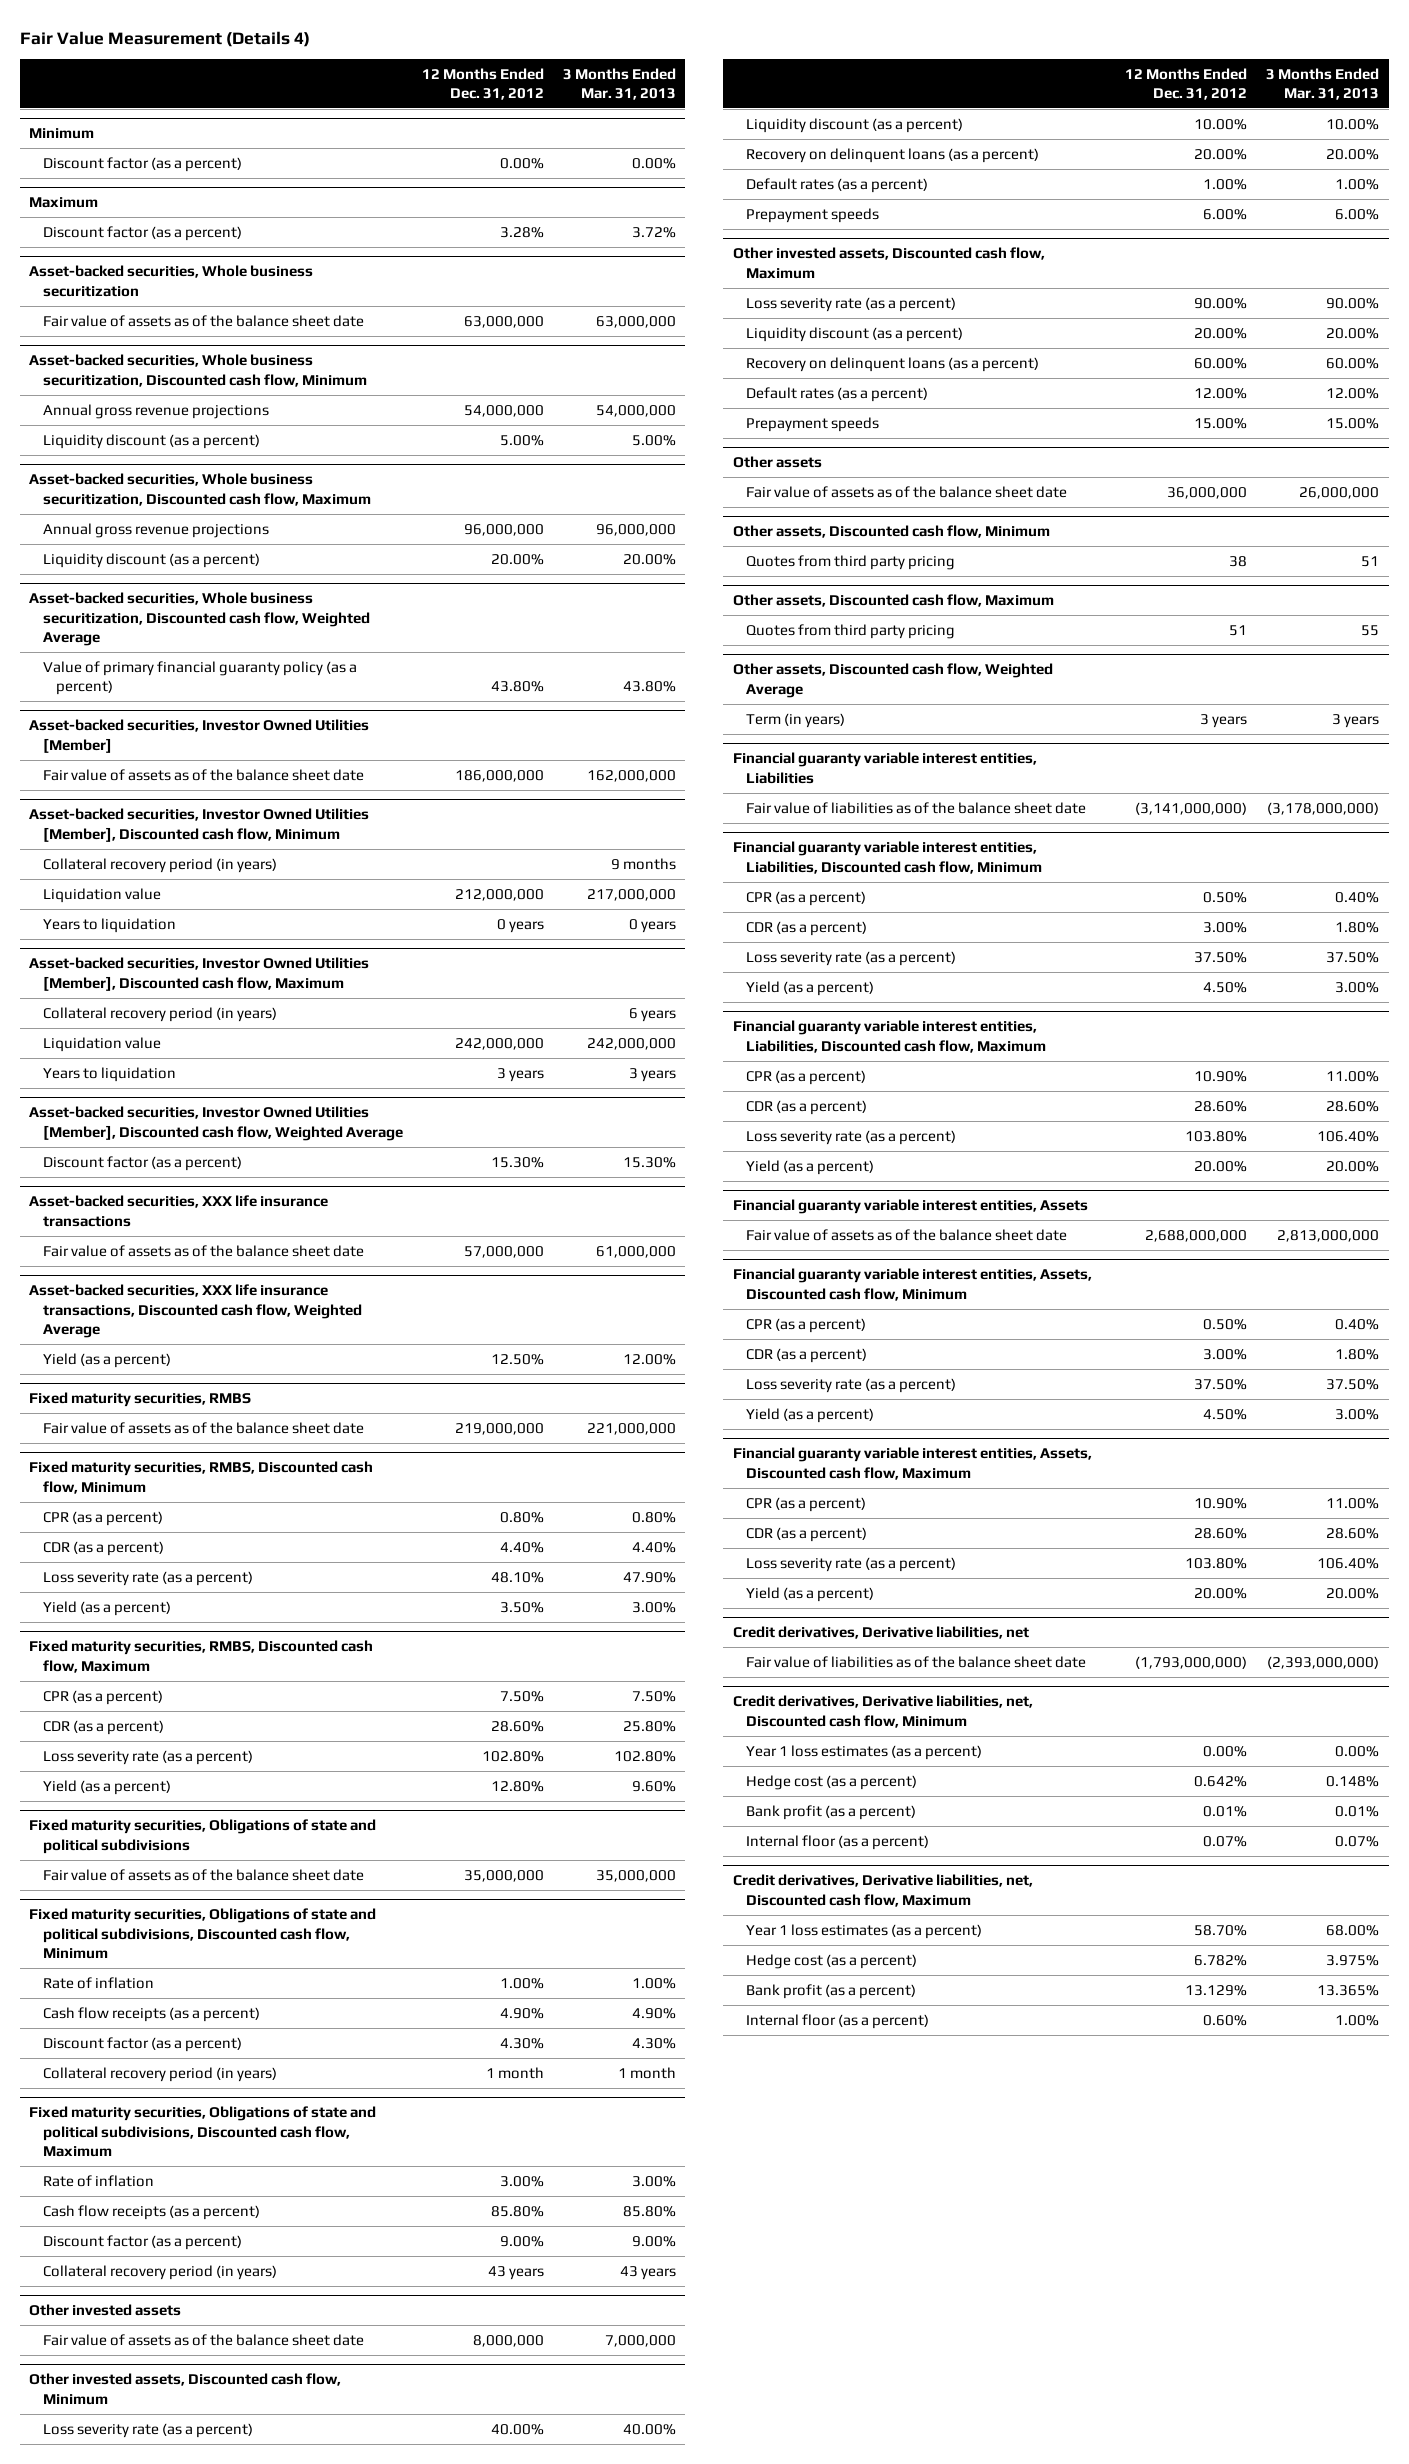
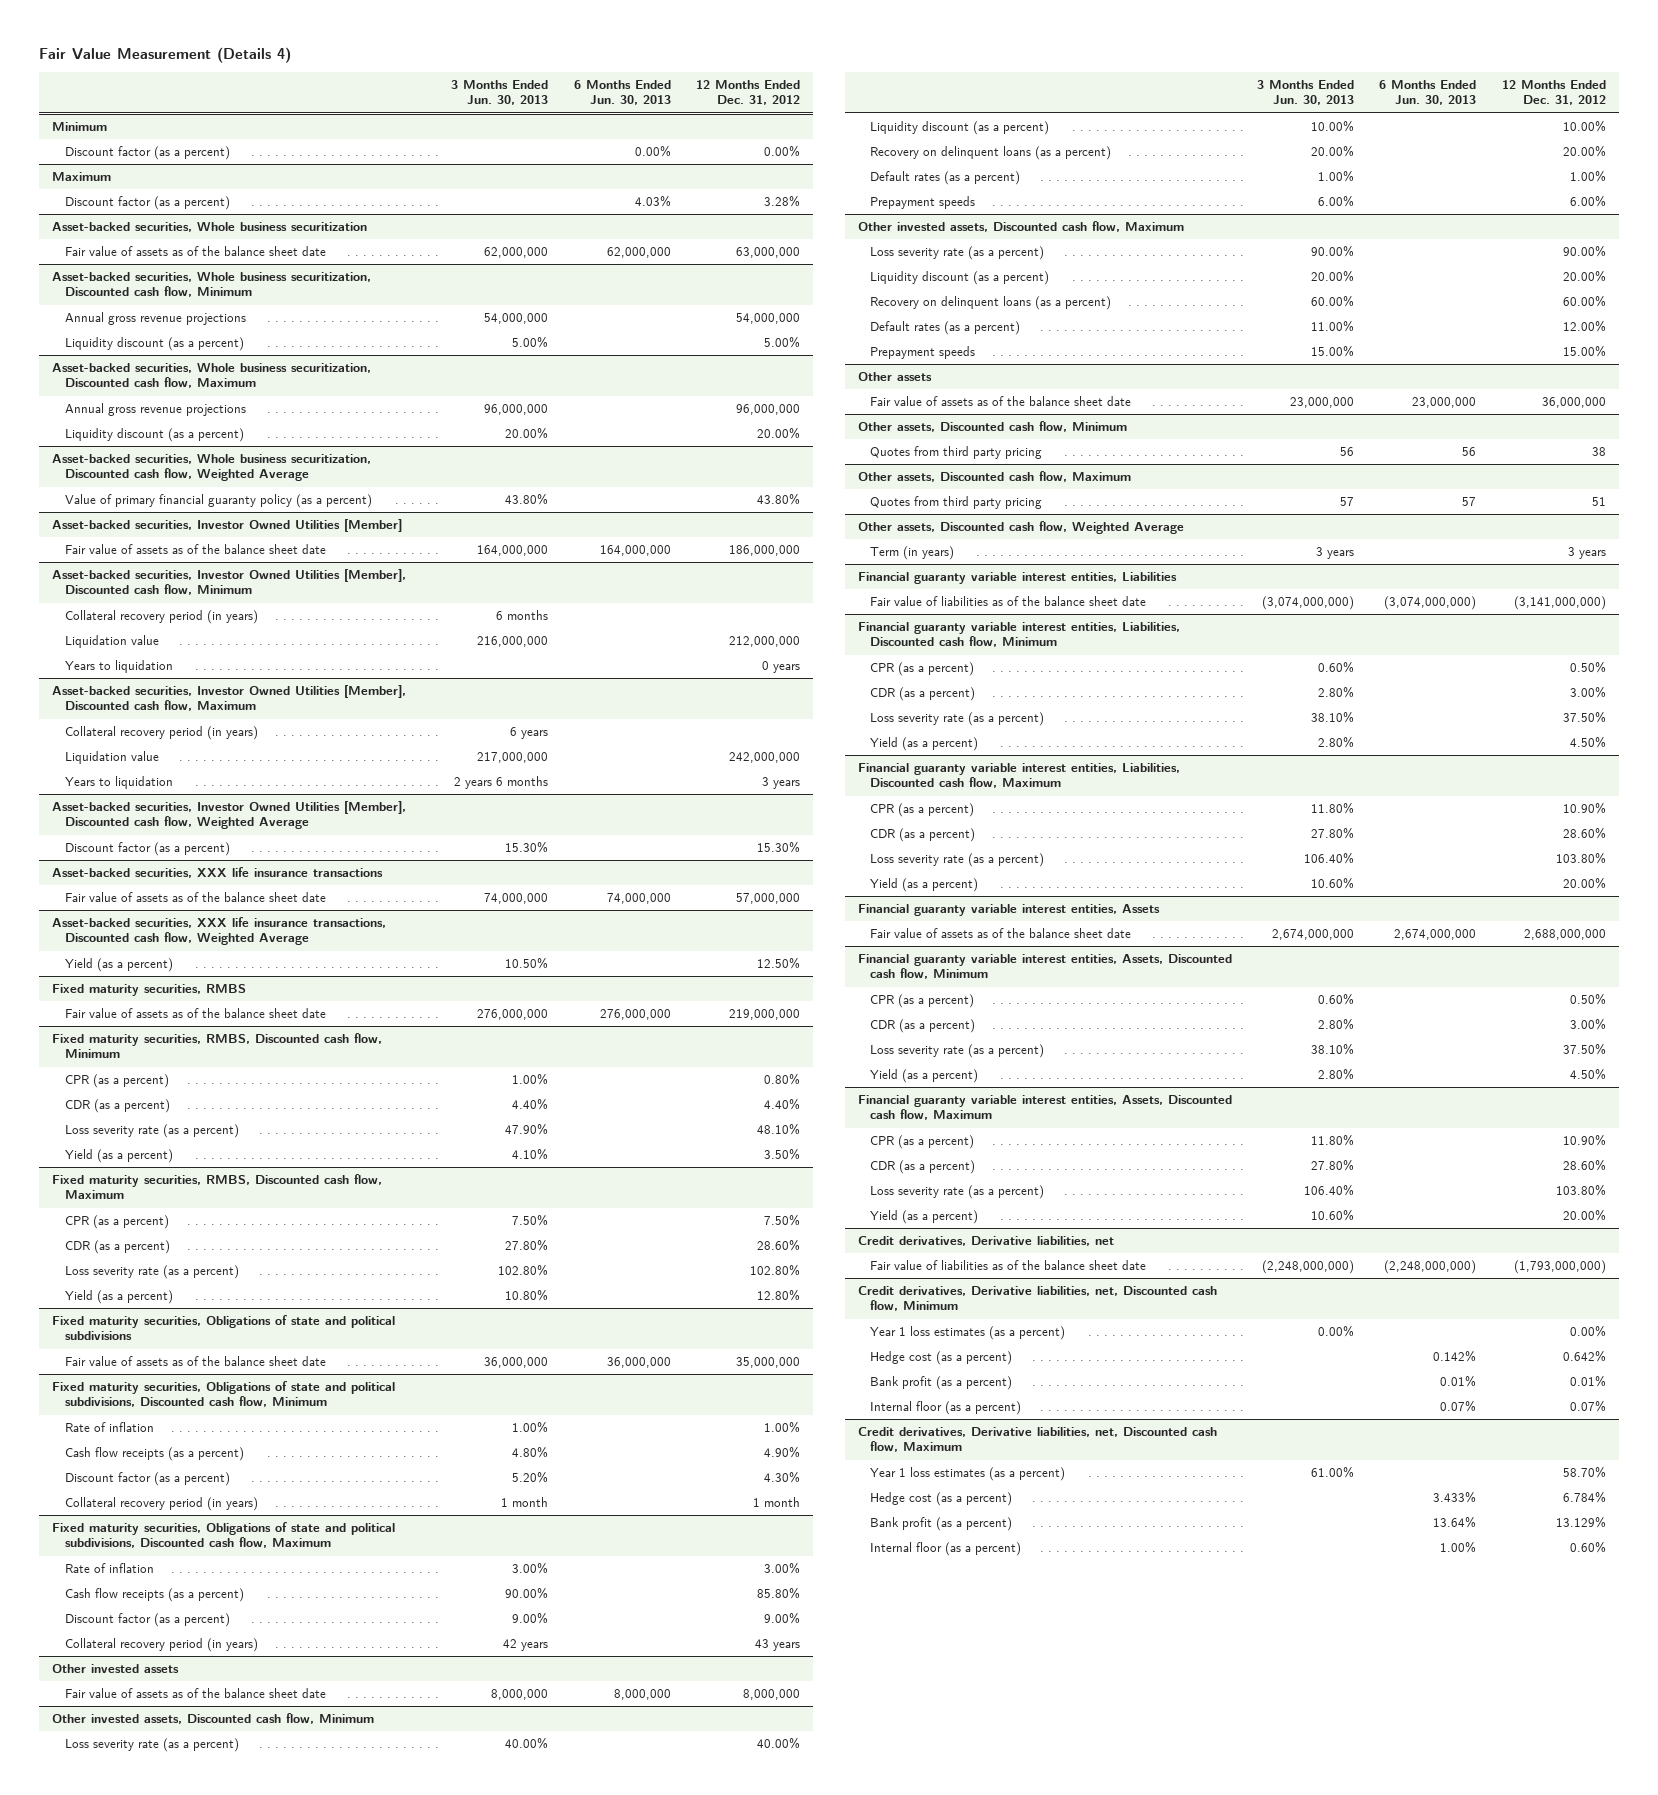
- | 12 Months Ended Dec. 31, 2012 | 3 Months Ended Mar. 31, 2013
+ | 3 Months Ended Jun. 30, 2013 | 6 Months Ended Jun. 30, 2013 | 12 Months Ended Dec. 31, 2012
@ Credit derivatives, Derivative liabilities, net, Discounted cash flow, Maximum
- Hedge cost (as a percent) | 6.782% | 3.975%
+ Hedge cost (as a percent) | | 3.433% | 6.784%

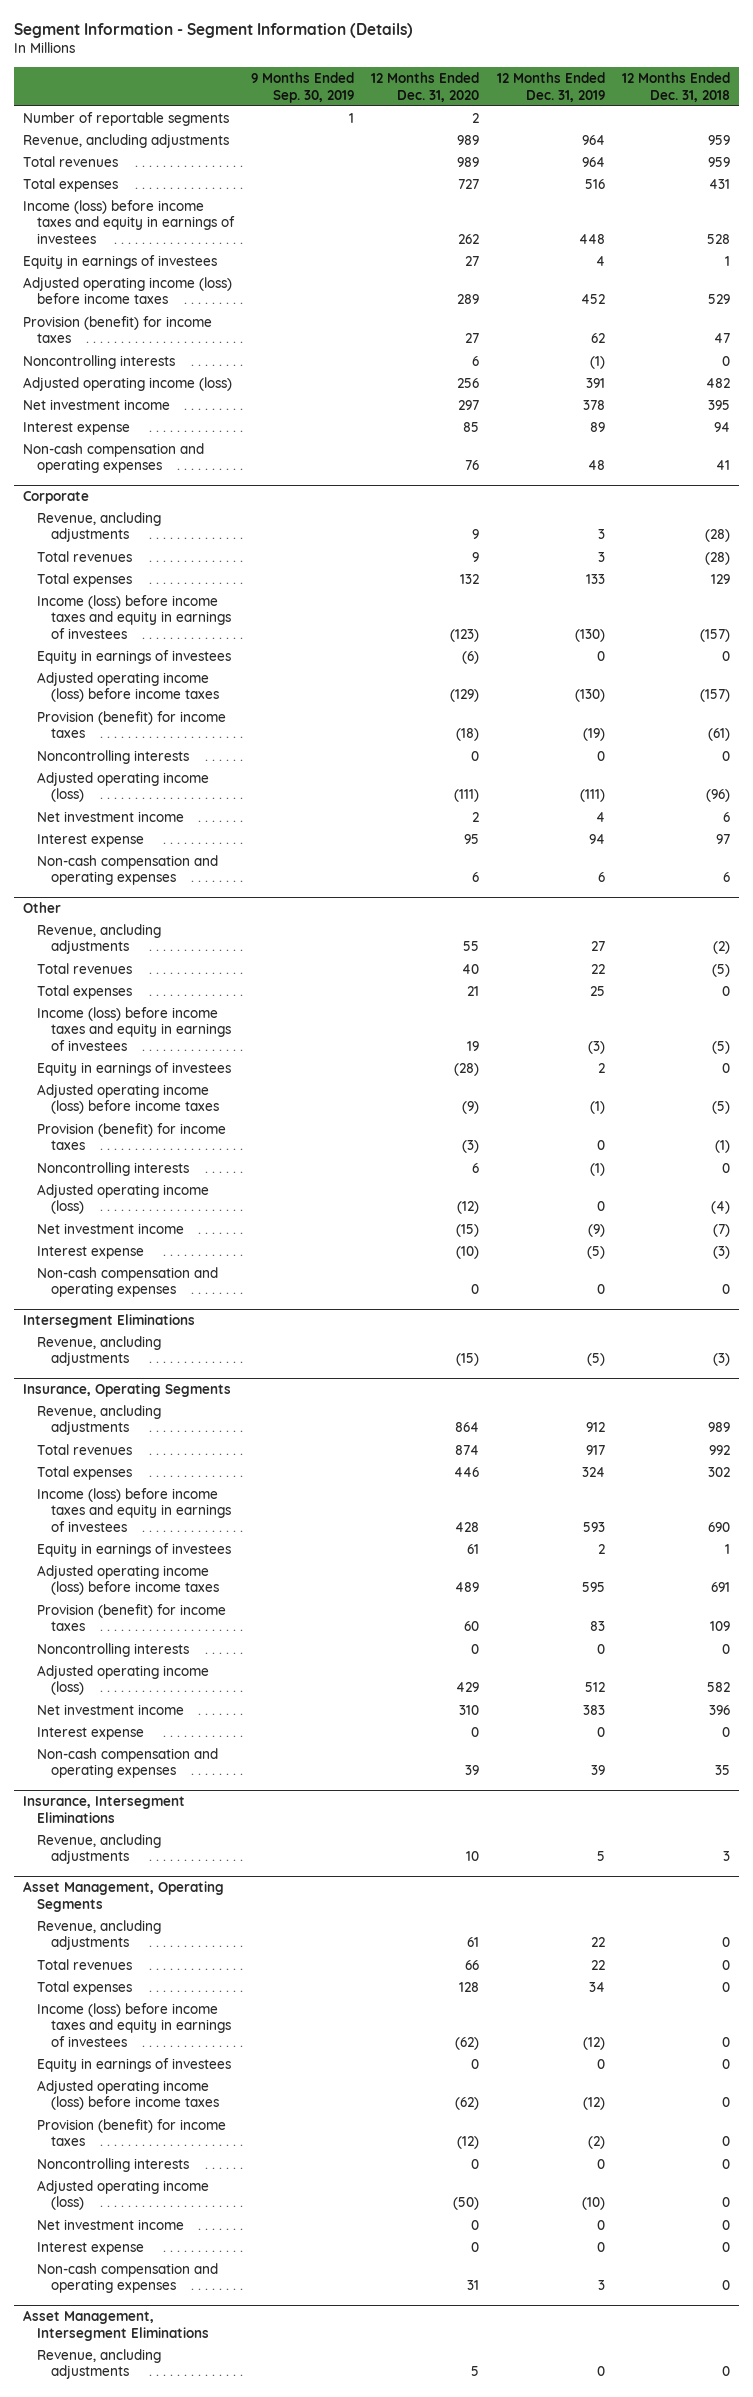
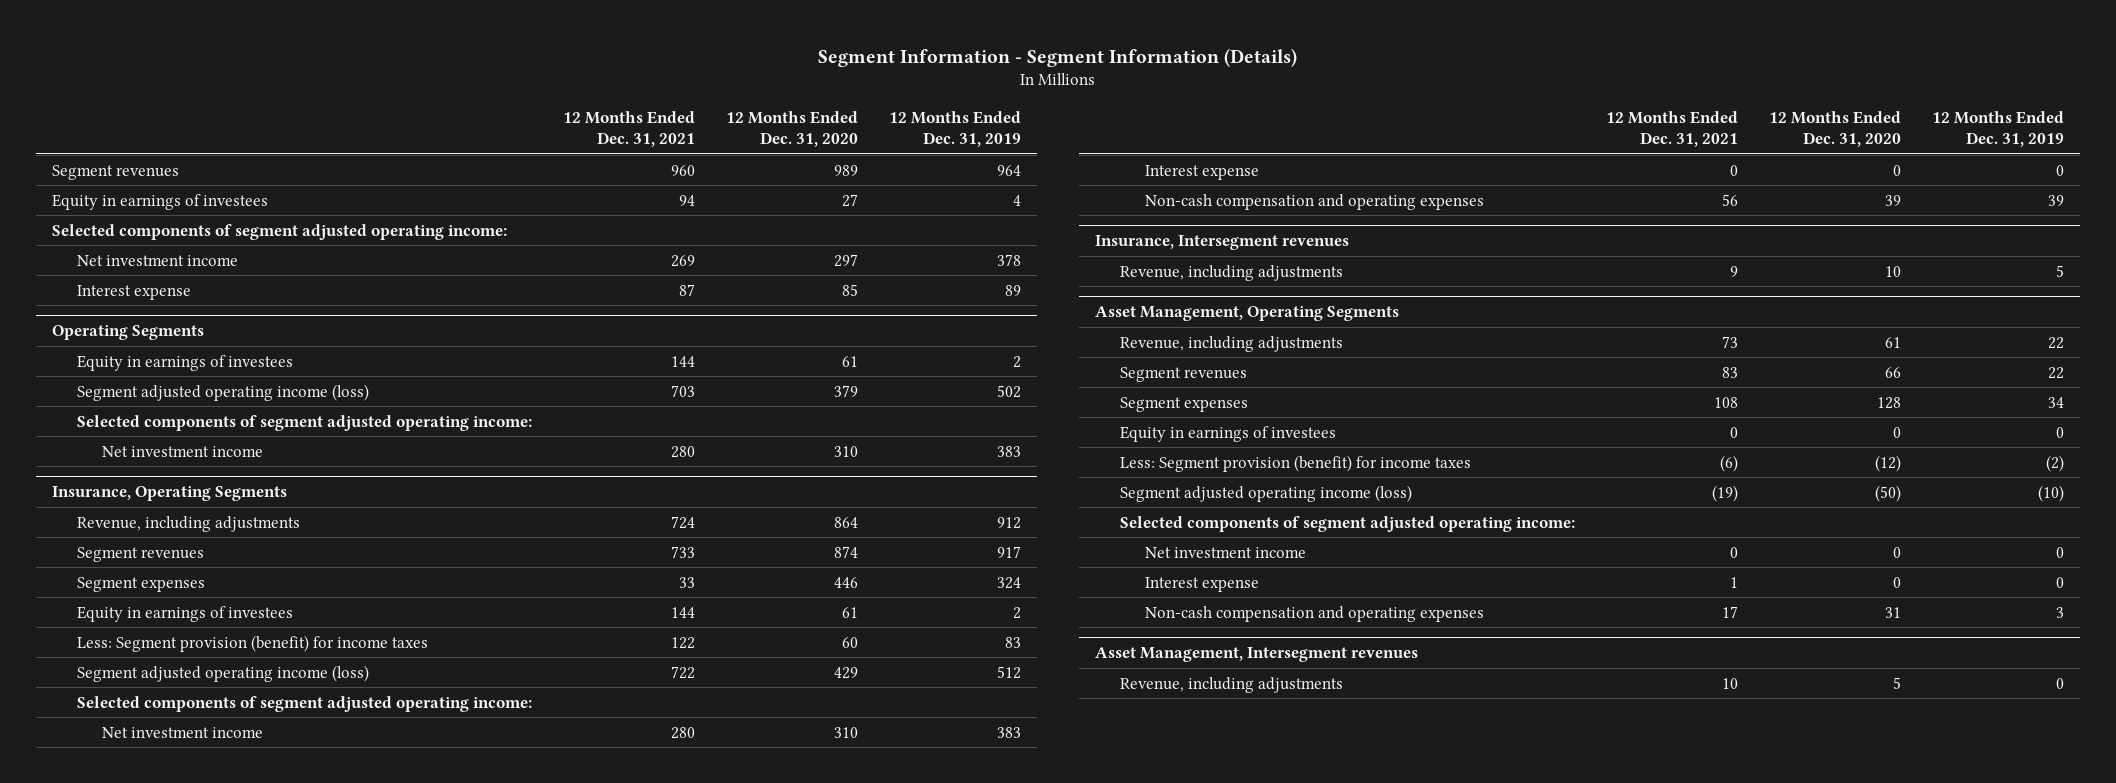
- | 9 Months Ended Sep. 30, 2019 | 12 Months Ended Dec. 31, 2020 | 12 Months Ended Dec. 31, 2019 | 12 Months Ended Dec. 31, 2018
+ | 12 Months Ended Dec. 31, 2021 | 12 Months Ended Dec. 31, 2020 | 12 Months Ended Dec. 31, 2019
- Number of reportable segments | 1 | 2 | |
- Revenue, ancluding adjustments | | 989 | 964 | 959
- Total revenues | | 989 | 964 | 959
- Total expenses | | 727 | 516 | 431
- Income (loss) before income taxes and equity in earnings of investees | | 262 | 448 | 528
+ Segment revenues | 960 | 989 | 964
- Adjusted operating income (loss) before income taxes | | 289 | 452 | 529
- Provision (benefit) for income taxes | | 27 | 62 | 47
- Noncontrolling interests | | 6 | (1) | 0
- Adjusted operating income (loss) | | 256 | 391 | 482
+ Selected components of segment adjusted operating income:
- Non-cash compensation and operating expenses | | 76 | 48 | 41
- Corporate
- Revenue, ancluding adjustments | | 9 | 3 | (28)
- Total revenues | | 9 | 3 | (28)
- Total expenses | | 132 | 133 | 129
- Income (loss) before income taxes and equity in earnings of investees | | (123) | (130) | (157)
- Equity in earnings of investees | | (6) | 0 | 0
- Adjusted operating income (loss) before income taxes | | (129) | (130) | (157)
- Provision (benefit) for income taxes | | (18) | (19) | (61)
- Noncontrolling interests | | 0 | 0 | 0
- Adjusted operating income (loss) | | (111) | (111) | (96)
- Net investment income | | 2 | 4 | 6
- Interest expense | | 95 | 94 | 97
- Non-cash compensation and operating expenses | | 6 | 6 | 6
- Other
- Revenue, ancluding adjustments | | 55 | 27 | (2)
- Total revenues | | 40 | 22 | (5)
- Total expenses | | 21 | 25 | 0
- Income (loss) before income taxes and equity in earnings of investees | | 19 | (3) | (5)
- Equity in earnings of investees | | (28) | 2 | 0
- Adjusted operating income (loss) before income taxes | | (9) | (1) | (5)
- Provision (benefit) for income taxes | | (3) | 0 | (1)
- Noncontrolling interests | | 6 | (1) | 0
- Adjusted operating income (loss) | | (12) | 0 | (4)
- Net investment income | | (15) | (9) | (7)
- Interest expense | | (10) | (5) | (3)
- Non-cash compensation and operating expenses | | 0 | 0 | 0
- Intersegment Eliminations
- Revenue, ancluding adjustments | | (15) | (5) | (3)
+ Operating Segments
+ Equity in earnings of investees | 144 | 61 | 2
+ Segment adjusted operating income (loss) | 703 | 379 | 502
+ Selected components of segment adjusted operating income:
+ Net investment income | 280 | 310 | 383
@ Insurance, Operating Segments
- Revenue, ancluding adjustments | | 864 | 912 | 989
- Total revenues | | 874 | 917 | 992
- Total expenses | | 446 | 324 | 302
- Income (loss) before income taxes and equity in earnings of investees | | 428 | 593 | 690
+ Revenue, including adjustments | 724 | 864 | 912
+ Segment revenues | 733 | 874 | 917
+ Segment expenses | 33 | 446 | 324
- Adjusted operating income (loss) before income taxes | | 489 | 595 | 691
- Provision (benefit) for income taxes | | 60 | 83 | 109
- Noncontrolling interests | | 0 | 0 | 0
- Adjusted operating income (loss) | | 429 | 512 | 582
+ Less: Segment provision (benefit) for income taxes | 122 | 60 | 83
+ Segment adjusted operating income (loss) | 722 | 429 | 512
+ Selected components of segment adjusted operating income:
- Insurance, Intersegment Eliminations
- Revenue, ancluding adjustments | | 10 | 5 | 3
+ Insurance, Intersegment revenues
+ Revenue, including adjustments | 9 | 10 | 5
@ Asset Management, Operating Segments
- Revenue, ancluding adjustments | | 61 | 22 | 0
- Total revenues | | 66 | 22 | 0
- Total expenses | | 128 | 34 | 0
- Income (loss) before income taxes and equity in earnings of investees | | (62) | (12) | 0
+ Revenue, including adjustments | 73 | 61 | 22
+ Segment revenues | 83 | 66 | 22
+ Segment expenses | 108 | 128 | 34
- Adjusted operating income (loss) before income taxes | | (62) | (12) | 0
- Provision (benefit) for income taxes | | (12) | (2) | 0
- Noncontrolling interests | | 0 | 0 | 0
- Adjusted operating income (loss) | | (50) | (10) | 0
+ Less: Segment provision (benefit) for income taxes | (6) | (12) | (2)
+ Segment adjusted operating income (loss) | (19) | (50) | (10)
+ Selected components of segment adjusted operating income:
- Asset Management, Intersegment Eliminations
- Revenue, ancluding adjustments | | 5 | 0 | 0
+ Asset Management, Intersegment revenues
+ Revenue, including adjustments | 10 | 5 | 0

